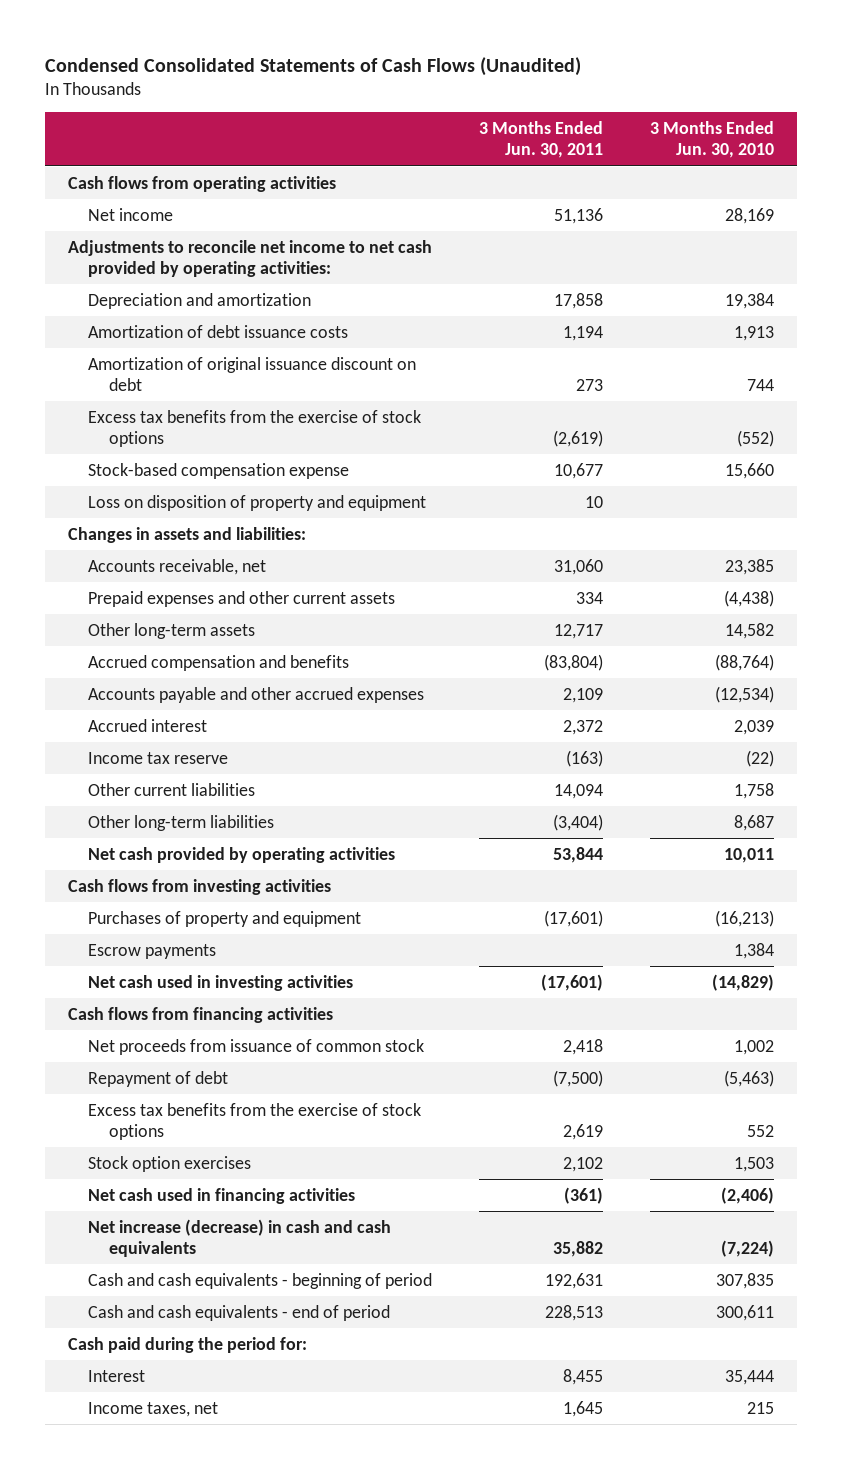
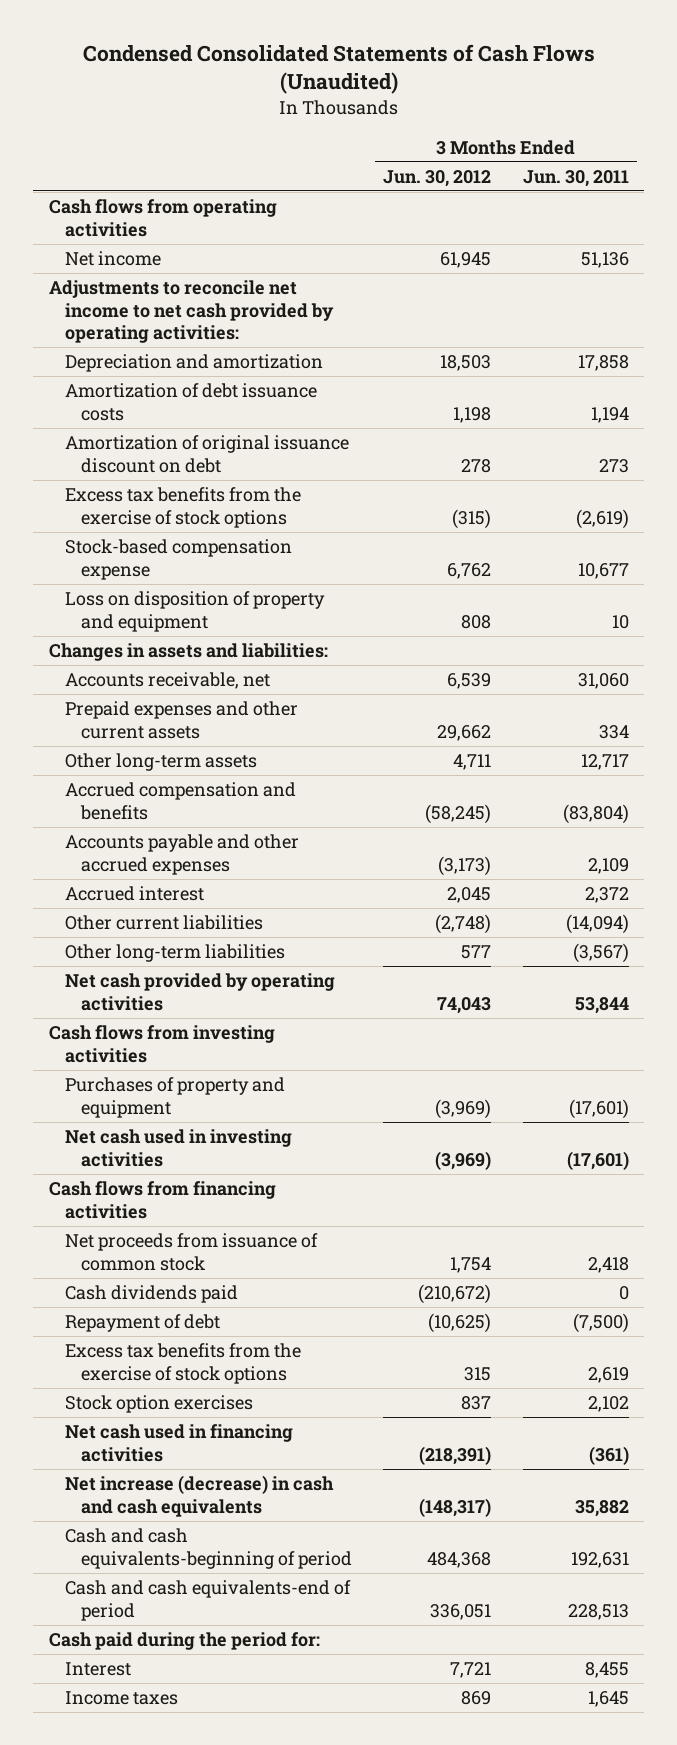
- | 3 Months Ended Jun. 30, 2011 | 3 Months Ended Jun. 30, 2010
+ | 3 Months Ended Jun. 30, 2012 | 3 Months Ended Jun. 30, 2011
- Income tax reserve | (163) | (22)
- Other current liabilities | 14,094 | 1,758
- Other long-term liabilities | (3,404) | 8,687
+ Other current liabilities | (2,748) | (14,094)
+ Other long-term liabilities | 577 | (3,567)
- Escrow payments | | 1,384
+ Cash dividends paid | (210,672) | 0
- Cash and cash equivalents - beginning of period | 192,631 | 307,835
- Cash and cash equivalents - end of period | 228,513 | 300,611
+ Cash and cash equivalents-beginning of period | 484,368 | 192,631
+ Cash and cash equivalents-end of period | 336,051 | 228,513
- Income taxes, net | 1,645 | 215
+ Income taxes | 869 | 1,645

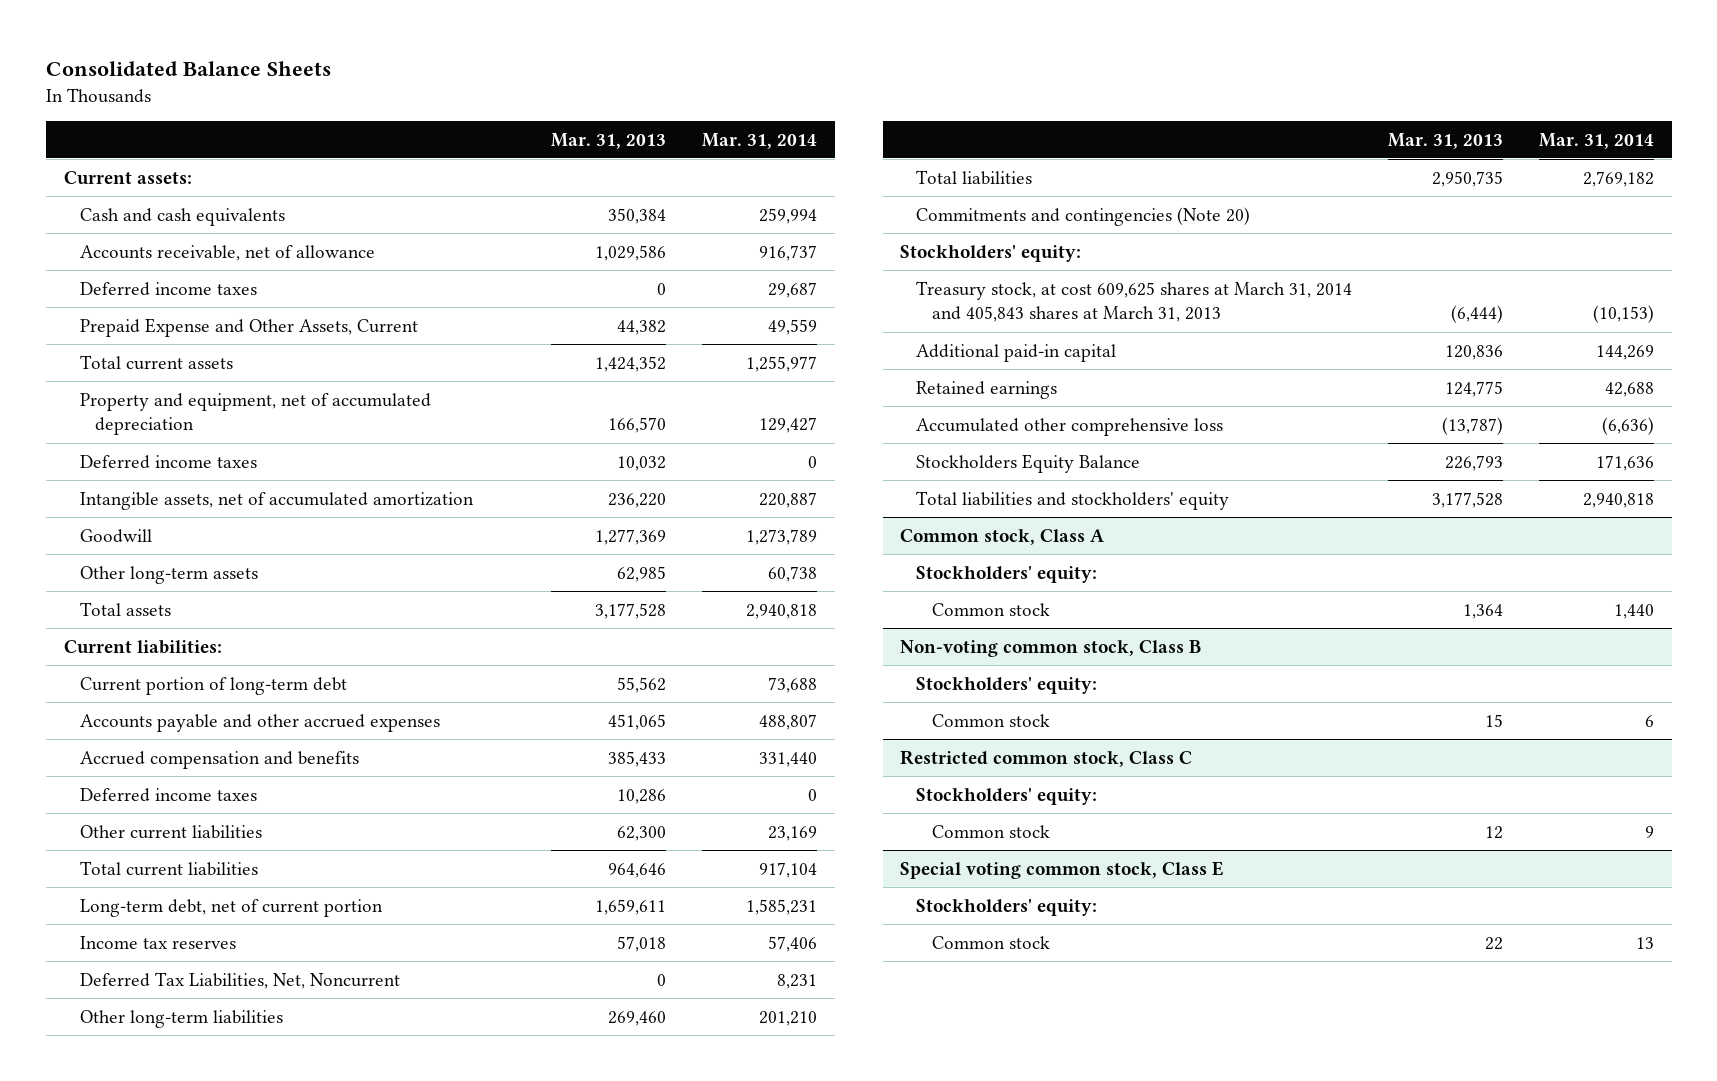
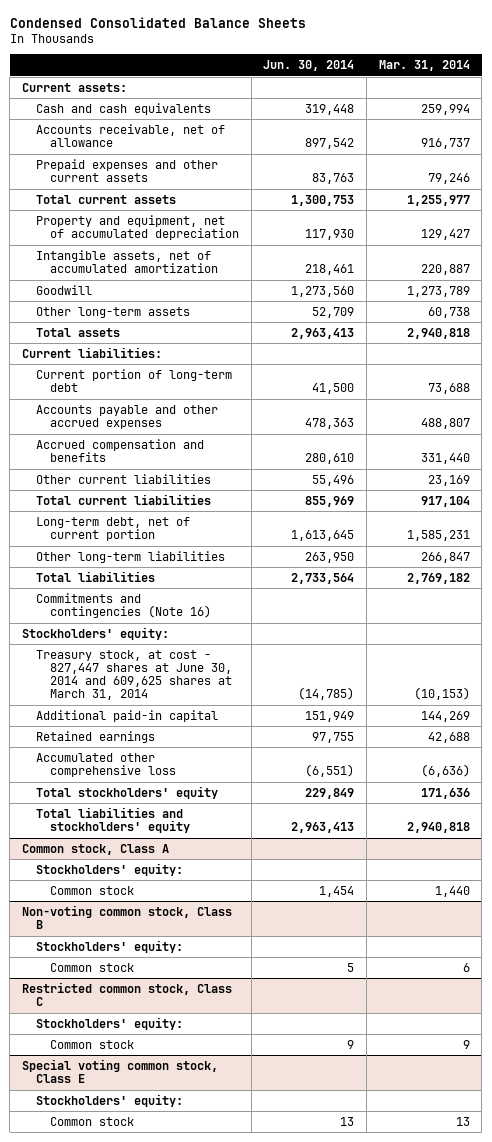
- Consolidated Balance Sheets
+ Condensed Consolidated Balance Sheets
- | Mar. 31, 2013 | Mar. 31, 2014
+ | Jun. 30, 2014 | Mar. 31, 2014
- Deferred income taxes | 0 | 29,687
- Prepaid Expense and Other Assets, Current | 44,382 | 49,559
+ Prepaid expenses and other current assets | 83,763 | 79,246
- Deferred income taxes | 10,032 | 0
- Deferred income taxes | 10,286 | 0
- Income tax reserves | 57,018 | 57,406
- Deferred Tax Liabilities, Net, Noncurrent | 0 | 8,231
- Other long-term liabilities | 269,460 | 201,210
+ Other long-term liabilities | 263,950 | 266,847
- Commitments and contingencies (Note 20)
+ Commitments and contingencies (Note 16)
- Treasury stock, at cost 609,625 shares at March 31, 2014 and 405,843 shares at March 31, 2013 | (6,444) | (10,153)
+ Treasury stock, at cost - 827,447 shares at June 30, 2014 and 609,625 shares at March 31, 2014 | (14,785) | (10,153)
- Stockholders Equity Balance | 226,793 | 171,636
+ Total stockholders' equity | 229,849 | 171,636

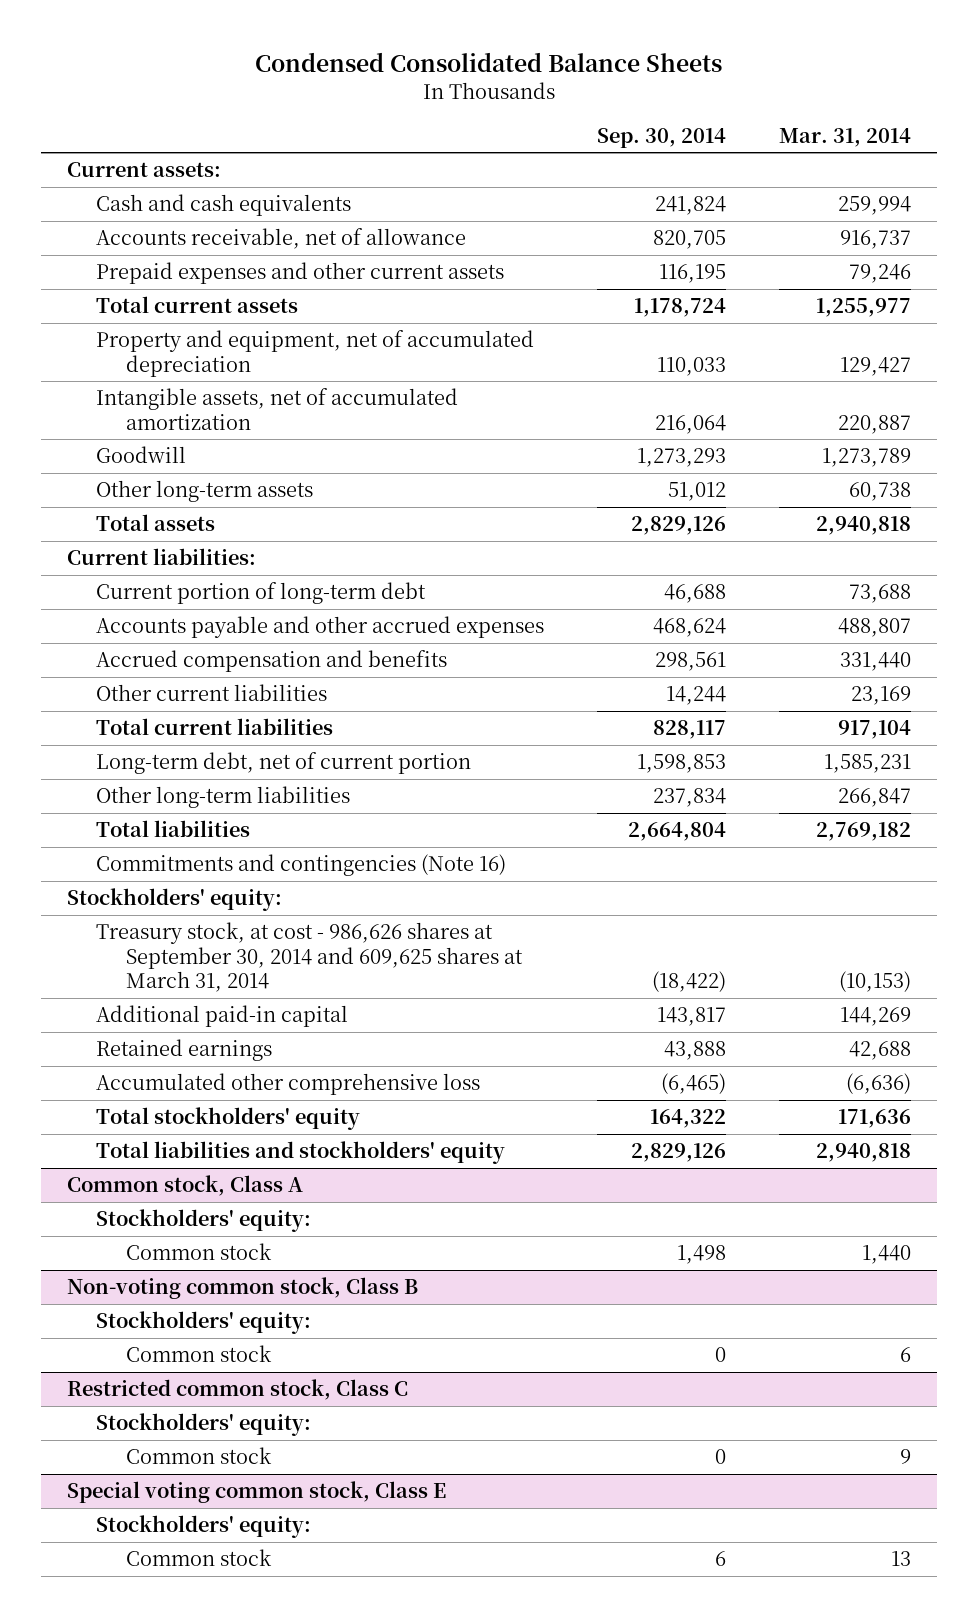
- | Jun. 30, 2014 | Mar. 31, 2014
+ | Sep. 30, 2014 | Mar. 31, 2014
- Treasury stock, at cost - 827,447 shares at June 30, 2014 and 609,625 shares at March 31, 2014 | (14,785) | (10,153)
+ Treasury stock, at cost - 986,626 shares at September 30, 2014 and 609,625 shares at March 31, 2014 | (18,422) | (10,153)

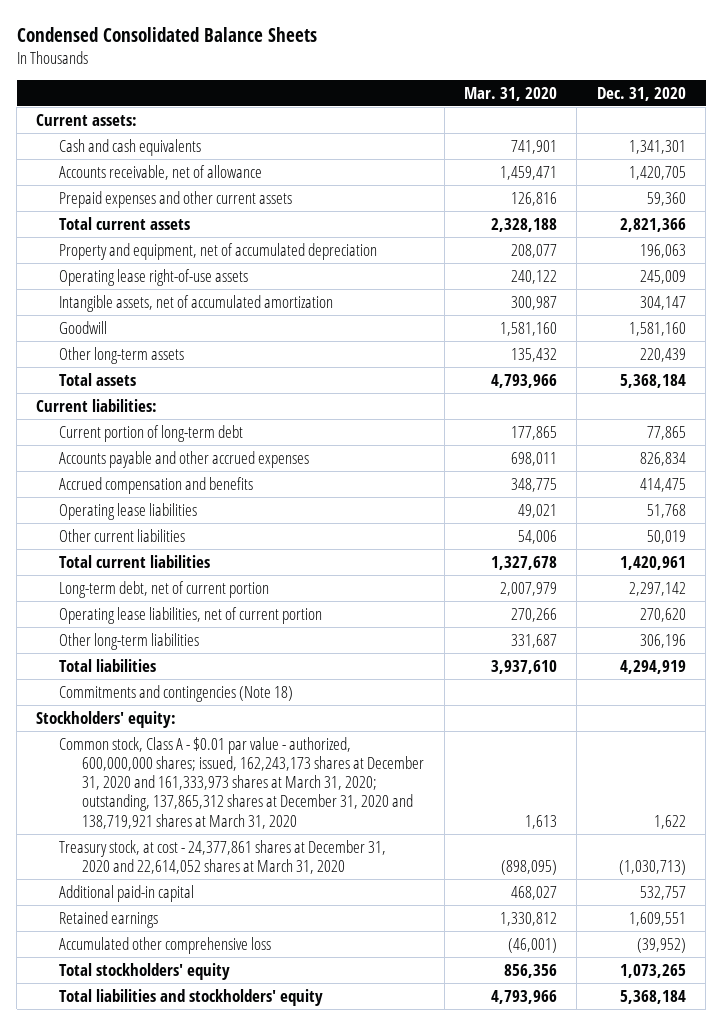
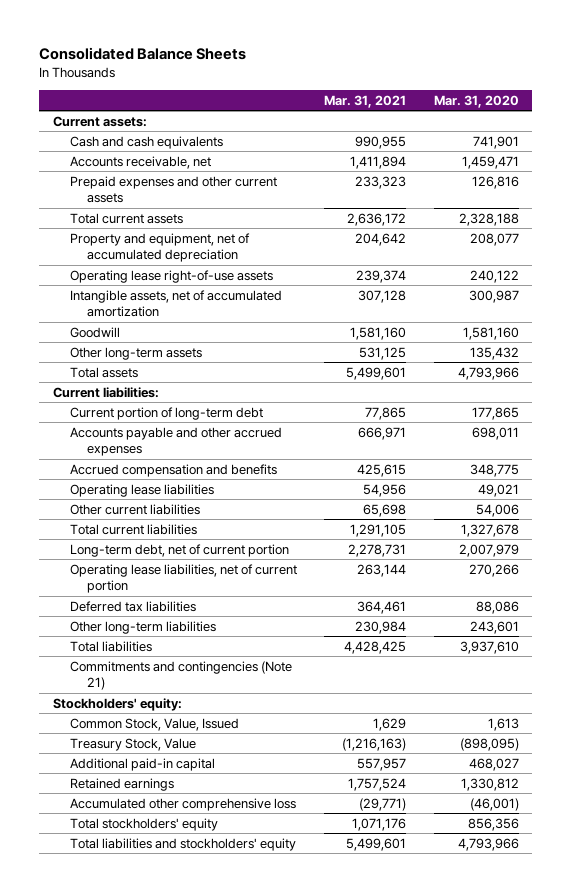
- Condensed Consolidated Balance Sheets
+ Consolidated Balance Sheets
- | Mar. 31, 2020 | Dec. 31, 2020
+ | Mar. 31, 2021 | Mar. 31, 2020
- Accounts receivable, net of allowance | 1,459,471 | 1,420,705
+ Accounts receivable, net | 1,411,894 | 1,459,471
- Other long-term liabilities | 331,687 | 306,196
+ Deferred tax liabilities | 364,461 | 88,086
+ Other long-term liabilities | 230,984 | 243,601
- Commitments and contingencies (Note 18)
+ Commitments and contingencies (Note 21)
- Common stock, Class A - $0.01 par value - authorized, 600,000,000 shares; issued, 162,243,173 shares at December 31, 2020 and 161,333,973 shares at March 31, 2020; outstanding, 137,865,312 shares at December 31, 2020 and 138,719,921 shares at March 31, 2020 | 1,613 | 1,622
- Treasury stock, at cost - 24,377,861 shares at December 31, 2020 and 22,614,052 shares at March 31, 2020 | (898,095) | (1,030,713)
+ Common Stock, Value, Issued | 1,629 | 1,613
+ Treasury Stock, Value | (1,216,163) | (898,095)

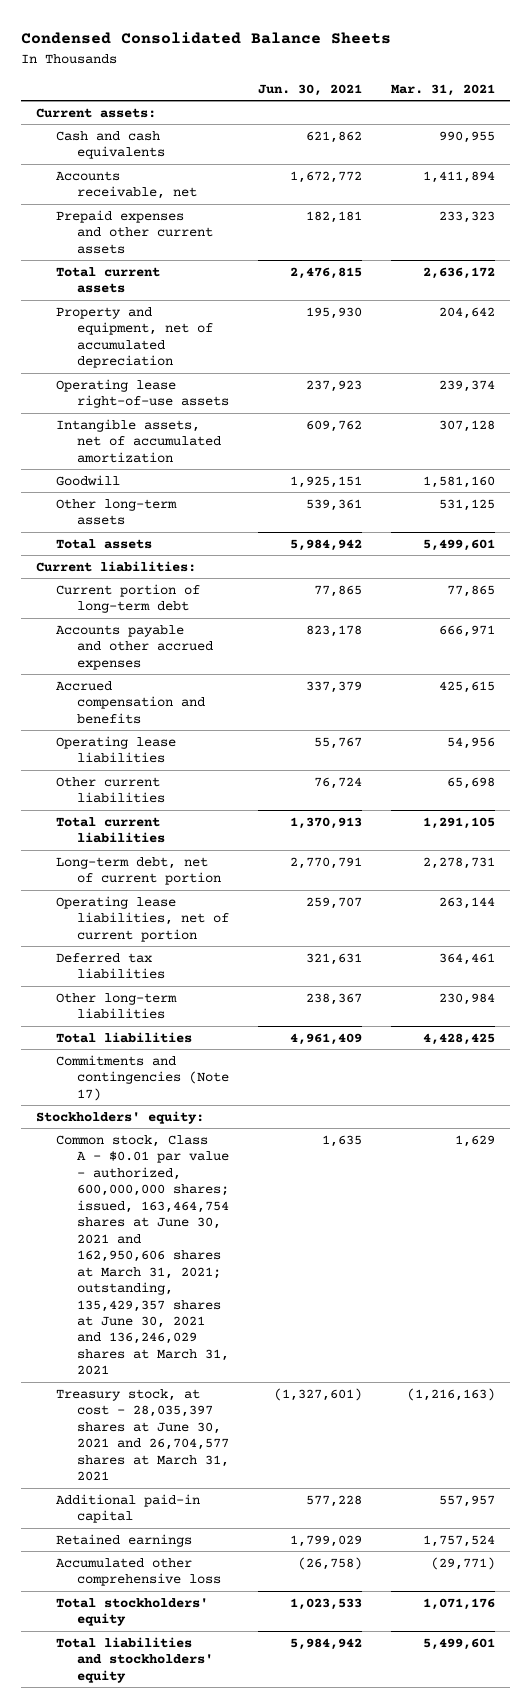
- Consolidated Balance Sheets
+ Condensed Consolidated Balance Sheets
- | Mar. 31, 2021 | Mar. 31, 2020
+ | Jun. 30, 2021 | Mar. 31, 2021
- Commitments and contingencies (Note 21)
+ Commitments and contingencies (Note 17)
- Common Stock, Value, Issued | 1,629 | 1,613
- Treasury Stock, Value | (1,216,163) | (898,095)
+ Common stock, Class A - $0.01 par value - authorized, 600,000,000 shares; issued, 163,464,754 shares at June 30, 2021 and 162,950,606 shares at March 31, 2021; outstanding, 135,429,357 shares at June 30, 2021 and 136,246,029 shares at March 31, 2021 | 1,635 | 1,629
+ Treasury stock, at cost - 28,035,397 shares at June 30, 2021 and 26,704,577 shares at March 31, 2021 | (1,327,601) | (1,216,163)

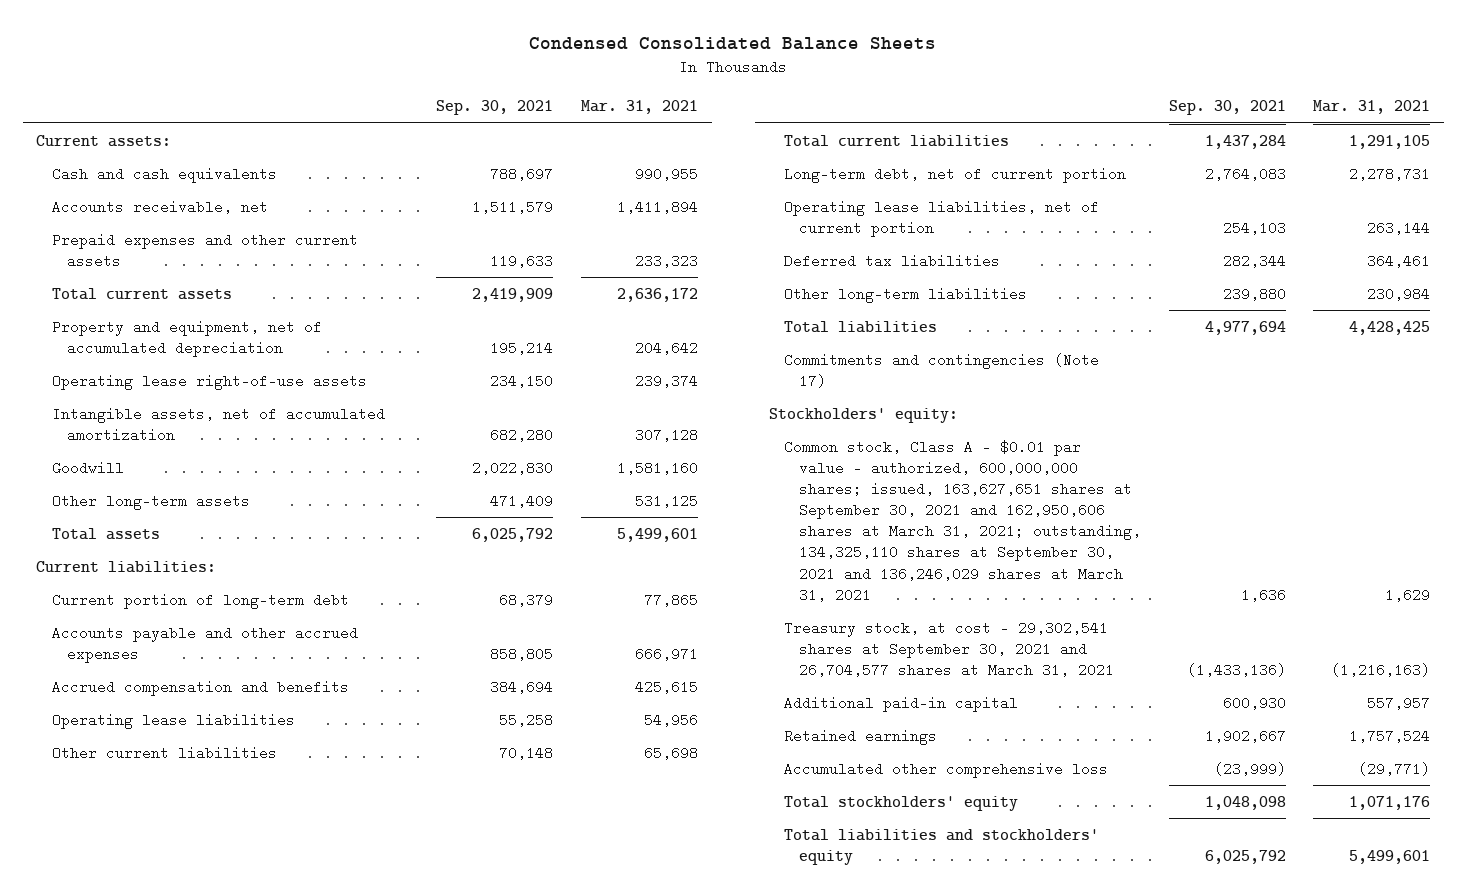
- | Jun. 30, 2021 | Mar. 31, 2021
+ | Sep. 30, 2021 | Mar. 31, 2021
- Common stock, Class A - $0.01 par value - authorized, 600,000,000 shares; issued, 163,464,754 shares at June 30, 2021 and 162,950,606 shares at March 31, 2021; outstanding, 135,429,357 shares at June 30, 2021 and 136,246,029 shares at March 31, 2021 | 1,635 | 1,629
- Treasury stock, at cost - 28,035,397 shares at June 30, 2021 and 26,704,577 shares at March 31, 2021 | (1,327,601) | (1,216,163)
+ Common stock, Class A - $0.01 par value - authorized, 600,000,000 shares; issued, 163,627,651 shares at September 30, 2021 and 162,950,606 shares at March 31, 2021; outstanding, 134,325,110 shares at September 30, 2021 and 136,246,029 shares at March 31, 2021 | 1,636 | 1,629
+ Treasury stock, at cost - 29,302,541 shares at September 30, 2021 and 26,704,577 shares at March 31, 2021 | (1,433,136) | (1,216,163)

